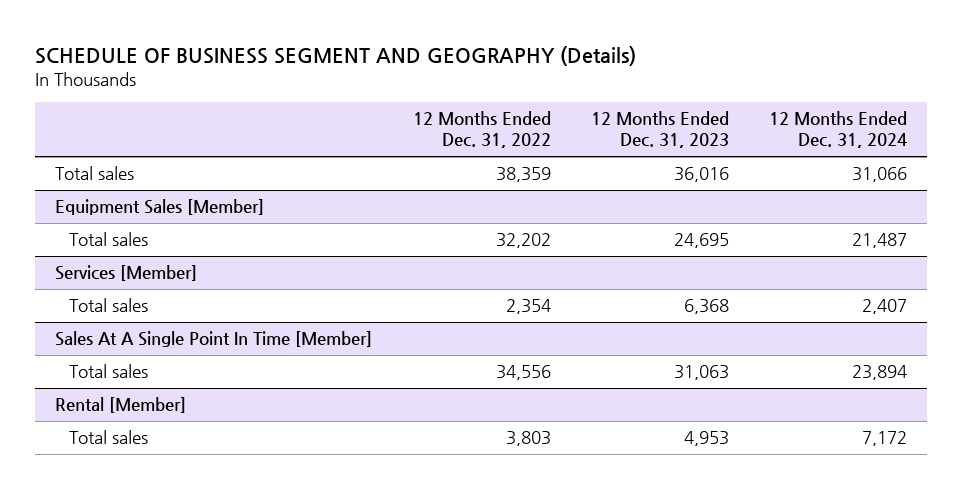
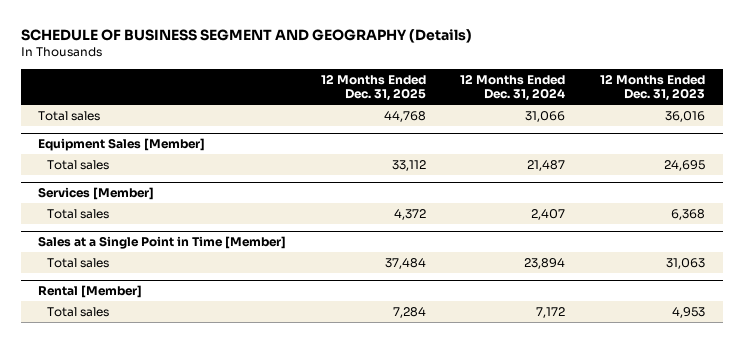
- | 12 Months Ended Dec. 31, 2022 | 12 Months Ended Dec. 31, 2023 | 12 Months Ended Dec. 31, 2024
+ | 12 Months Ended Dec. 31, 2025 | 12 Months Ended Dec. 31, 2024 | 12 Months Ended Dec. 31, 2023
- Sales At A Single Point In Time [Member]
+ Sales at a Single Point in Time [Member]

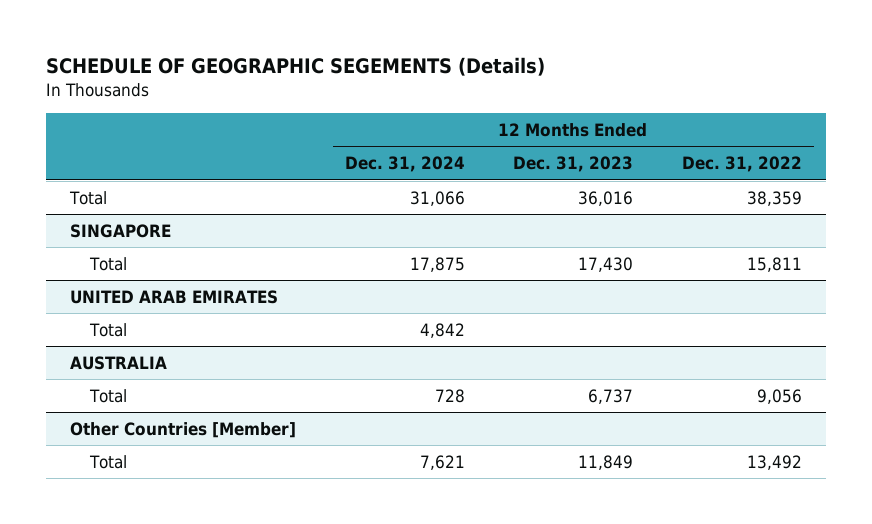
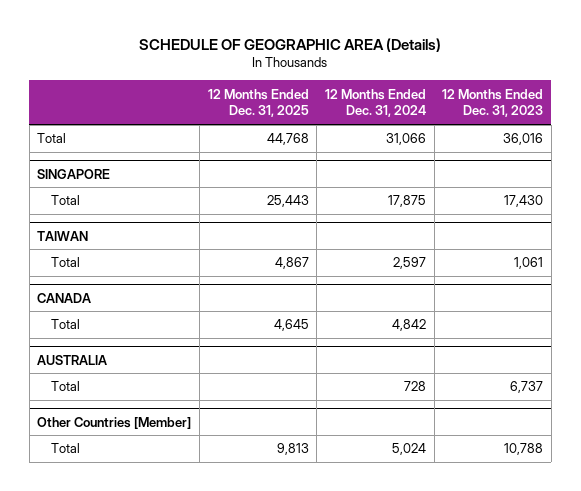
- SCHEDULE OF GEOGRAPHIC SEGEMENTS (Details)
+ SCHEDULE OF GEOGRAPHIC AREA (Details)
- | 12 Months Ended Dec. 31, 2024 | 12 Months Ended Dec. 31, 2023 | 12 Months Ended Dec. 31, 2022
+ | 12 Months Ended Dec. 31, 2025 | 12 Months Ended Dec. 31, 2024 | 12 Months Ended Dec. 31, 2023
- UNITED ARAB EMIRATES
+ TAIWAN
+ Total | 4,867 | 2,597 | 1,061
+ CANADA
@ Other Countries [Member]
- Total | 7,621 | 11,849 | 13,492
+ Total | 9,813 | 5,024 | 10,788

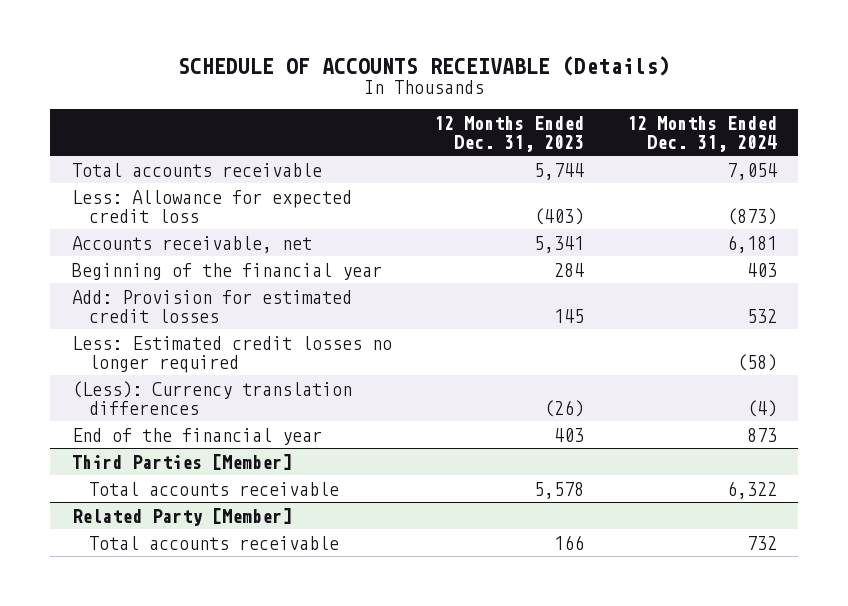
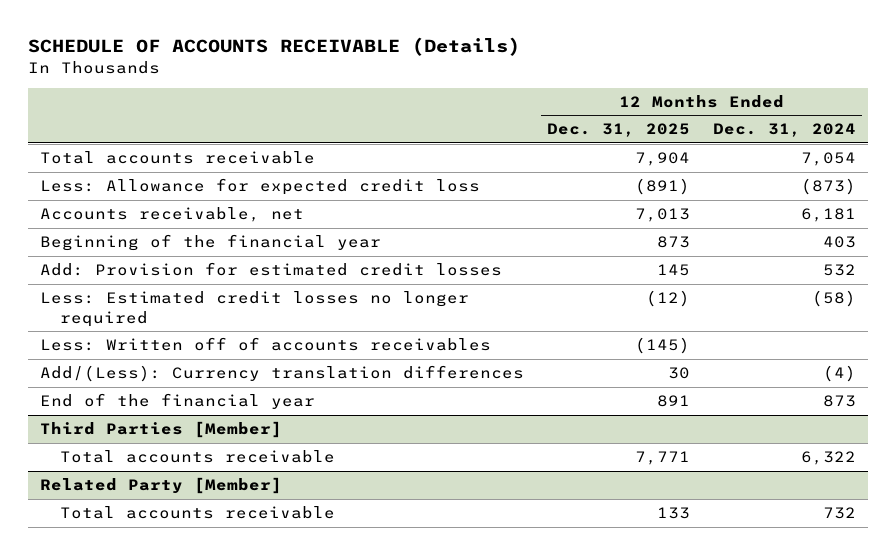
- | 12 Months Ended Dec. 31, 2023 | 12 Months Ended Dec. 31, 2024
+ | 12 Months Ended Dec. 31, 2025 | 12 Months Ended Dec. 31, 2024
- (Less): Currency translation differences | (26) | (4)
+ Less: Written off of accounts receivables | (145) |
+ Add/(Less): Currency translation differences | 30 | (4)

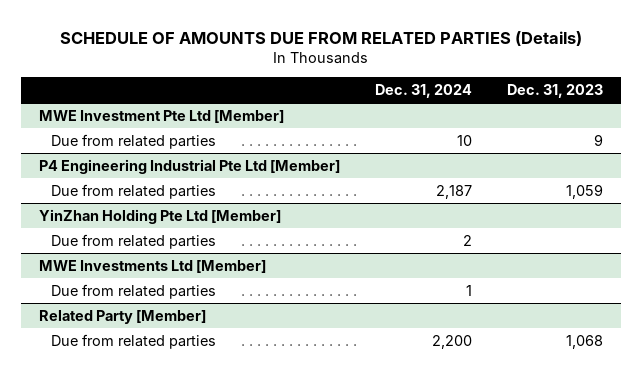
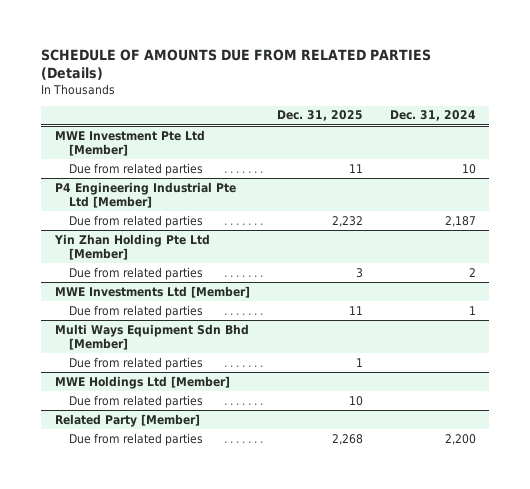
- | Dec. 31, 2024 | Dec. 31, 2023
+ | Dec. 31, 2025 | Dec. 31, 2024
- YinZhan Holding Pte Ltd [Member]
+ Yin Zhan Holding Pte Ltd [Member]
+ Multi Ways Equipment Sdn Bhd [Member]
+ Due from related parties | 1 |
+ MWE Holdings Ltd [Member]
+ Due from related parties | 10 |

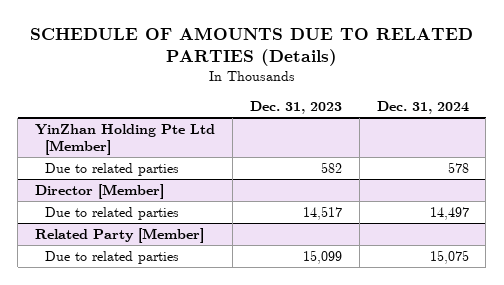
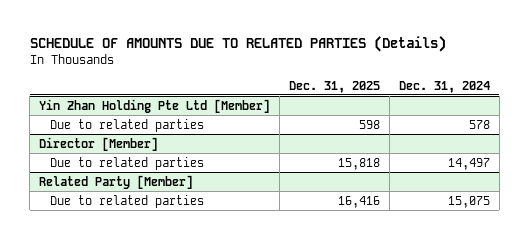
- | Dec. 31, 2023 | Dec. 31, 2024
+ | Dec. 31, 2025 | Dec. 31, 2024
- YinZhan Holding Pte Ltd [Member]
+ Yin Zhan Holding Pte Ltd [Member]

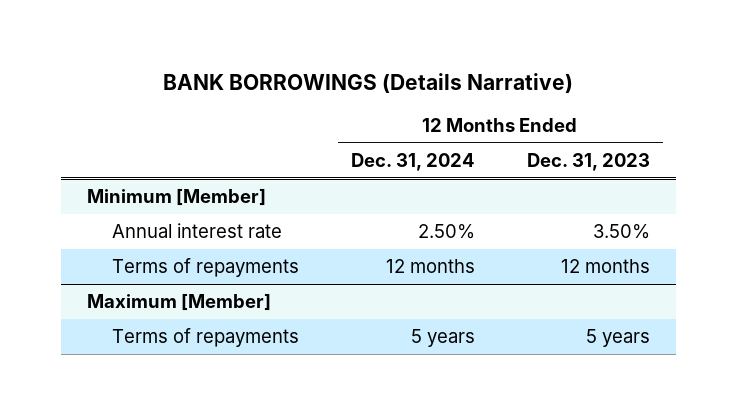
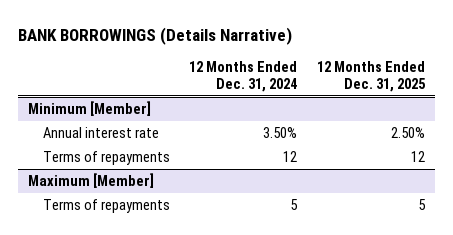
- | 12 Months Ended Dec. 31, 2024 | 12 Months Ended Dec. 31, 2023
+ | 12 Months Ended Dec. 31, 2024 | 12 Months Ended Dec. 31, 2025
@ Minimum [Member]
- Annual interest rate | 2.50% | 3.50%
- Terms of repayments | 12 months | 12 months
+ Annual interest rate | 3.50% | 2.50%
+ Terms of repayments | 12 | 12
@ Maximum [Member]
- Terms of repayments | 5 years | 5 years
+ Terms of repayments | 5 | 5

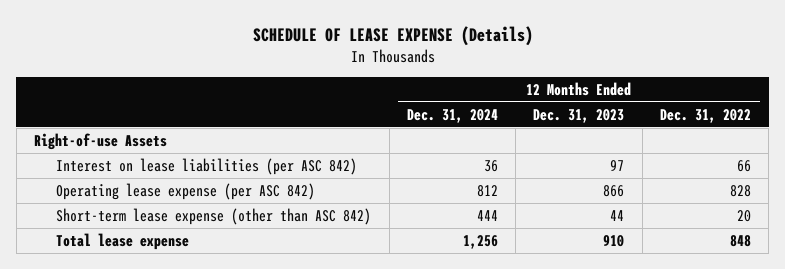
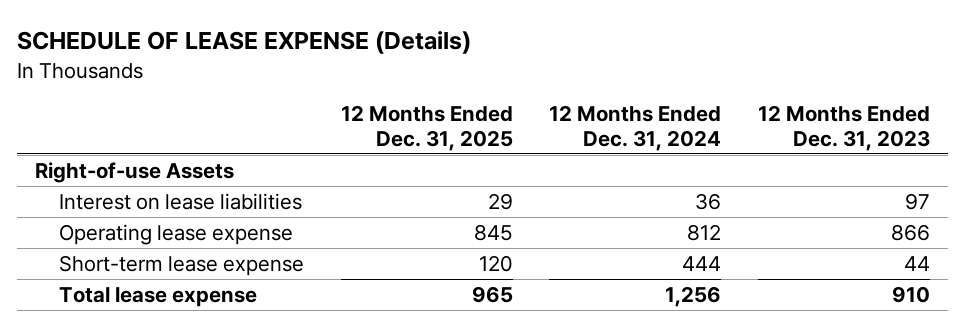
- | 12 Months Ended Dec. 31, 2024 | 12 Months Ended Dec. 31, 2023 | 12 Months Ended Dec. 31, 2022
+ | 12 Months Ended Dec. 31, 2025 | 12 Months Ended Dec. 31, 2024 | 12 Months Ended Dec. 31, 2023
- Interest on lease liabilities (per ASC 842) | 36 | 97 | 66
- Operating lease expense (per ASC 842) | 812 | 866 | 828
- Short-term lease expense (other than ASC 842) | 444 | 44 | 20
+ Interest on lease liabilities | 29 | 36 | 97
+ Operating lease expense | 845 | 812 | 866
+ Short-term lease expense | 120 | 444 | 44

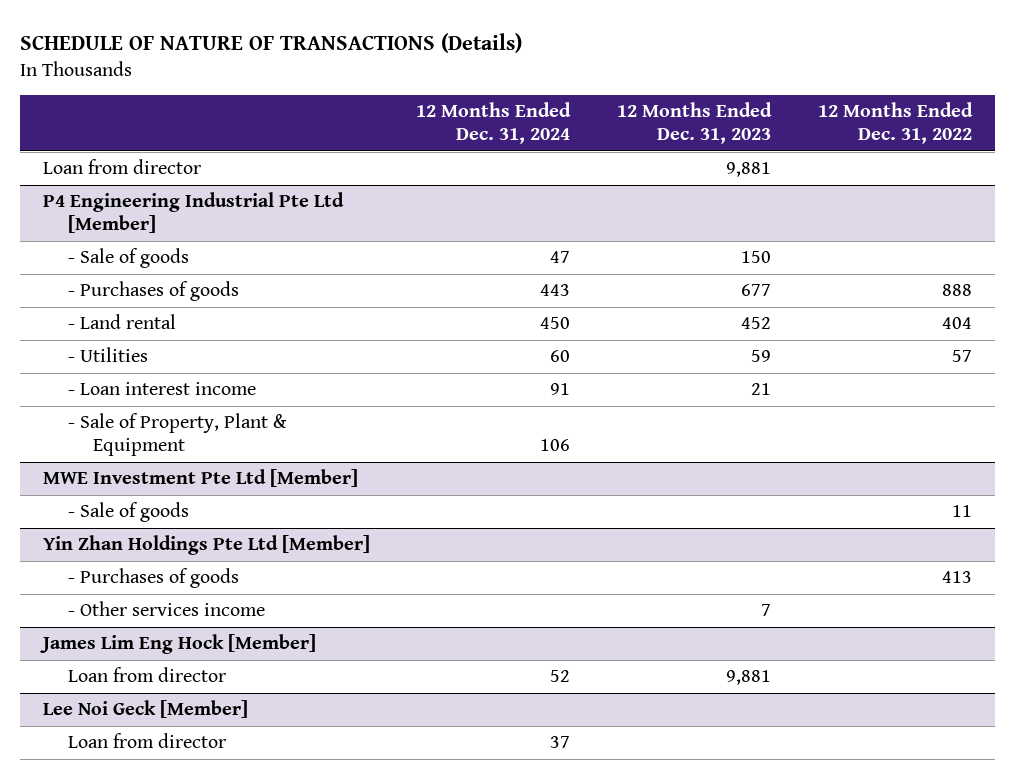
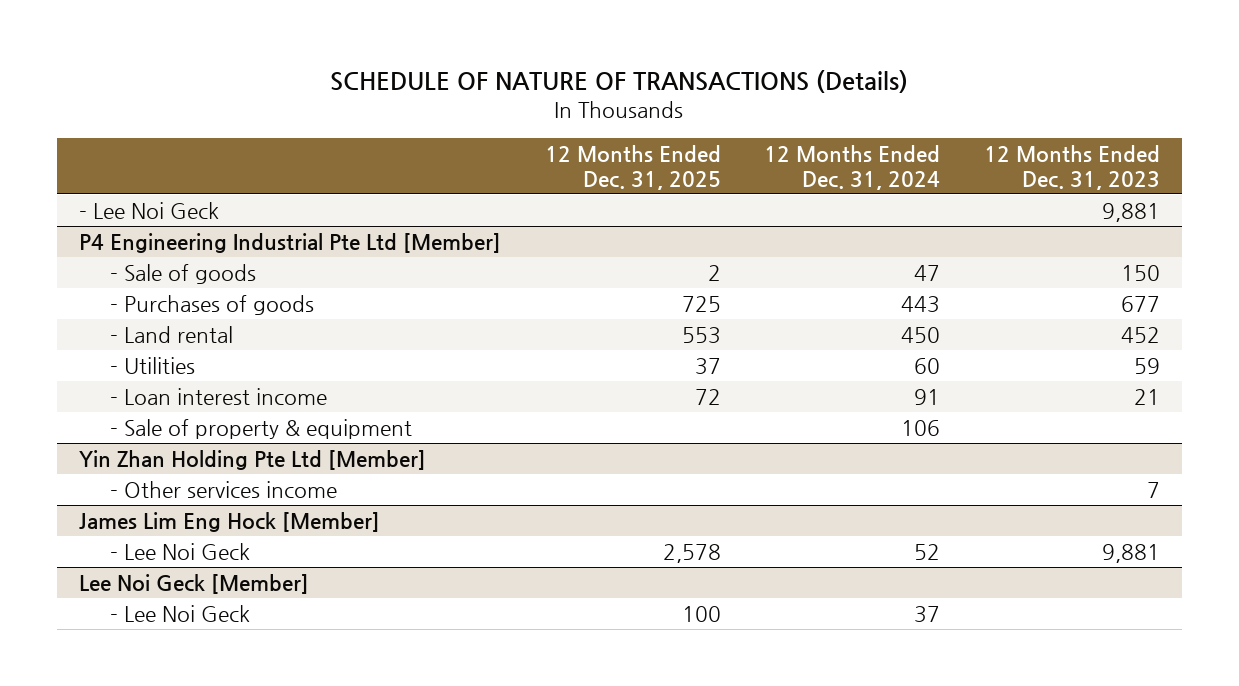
- | 12 Months Ended Dec. 31, 2024 | 12 Months Ended Dec. 31, 2023 | 12 Months Ended Dec. 31, 2022
+ | 12 Months Ended Dec. 31, 2025 | 12 Months Ended Dec. 31, 2024 | 12 Months Ended Dec. 31, 2023
- Loan from director | | 9,881 |
+ - Lee Noi Geck | | | 9,881
@ P4 Engineering Industrial Pte Ltd [Member]
- - Sale of Property, Plant & Equipment | 106 | |
- MWE Investment Pte Ltd [Member]
- - Sale of goods | | | 11
- Yin Zhan Holdings Pte Ltd [Member]
- - Purchases of goods | | | 413
@ P4 Engineering Industrial Pte Ltd [Member]
+ - Sale of property & equipment | | 106 |
+ Yin Zhan Holding Pte Ltd [Member]
@ James Lim Eng Hock [Member]
- Loan from director | 52 | 9,881 |
+ - Lee Noi Geck | 2,578 | 52 | 9,881
@ Lee Noi Geck [Member]
- Loan from director | 37 | |
+ - Lee Noi Geck | 100 | 37 |

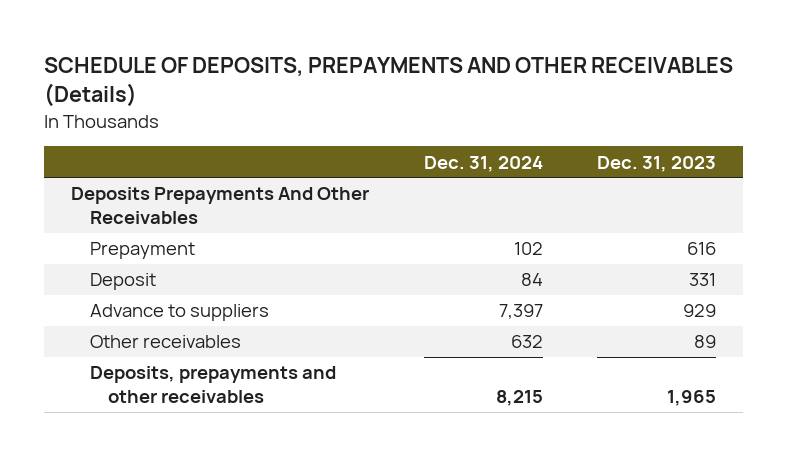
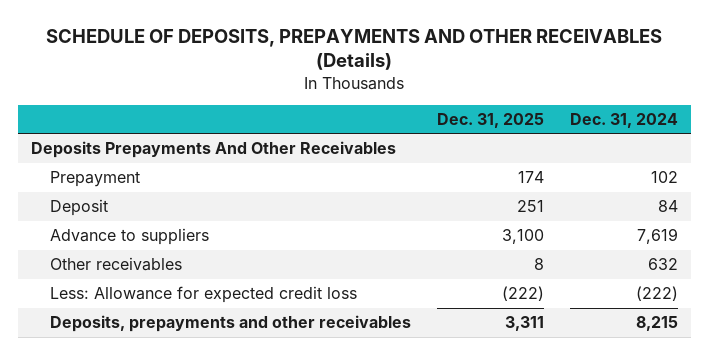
- | Dec. 31, 2024 | Dec. 31, 2023
+ | Dec. 31, 2025 | Dec. 31, 2024
- Advance to suppliers | 7,397 | 929
+ Advance to suppliers | 3,100 | 7,619
+ Less: Allowance for expected credit loss | (222) | (222)

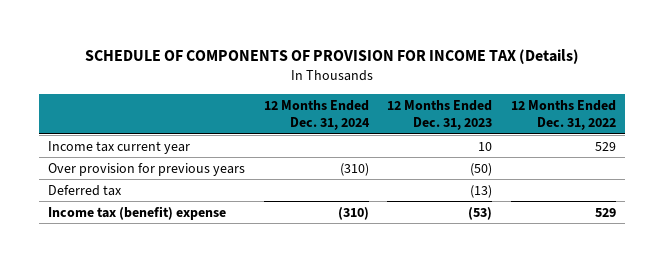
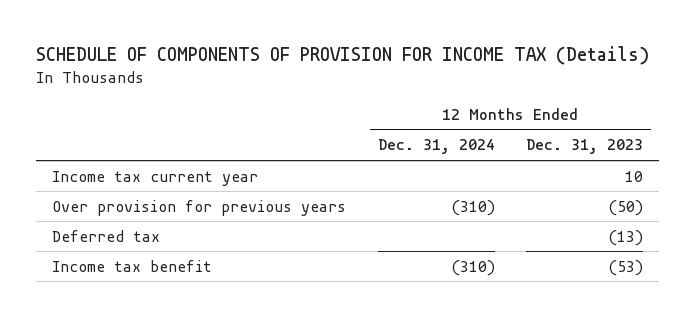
- | 12 Months Ended Dec. 31, 2024 | 12 Months Ended Dec. 31, 2023 | 12 Months Ended Dec. 31, 2022
+ | 12 Months Ended Dec. 31, 2024 | 12 Months Ended Dec. 31, 2023
- Income tax (benefit) expense | (310) | (53) | 529
+ Income tax benefit | (310) | (53)

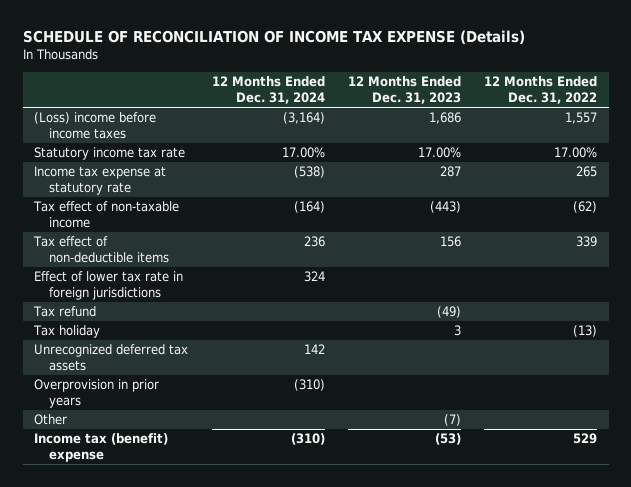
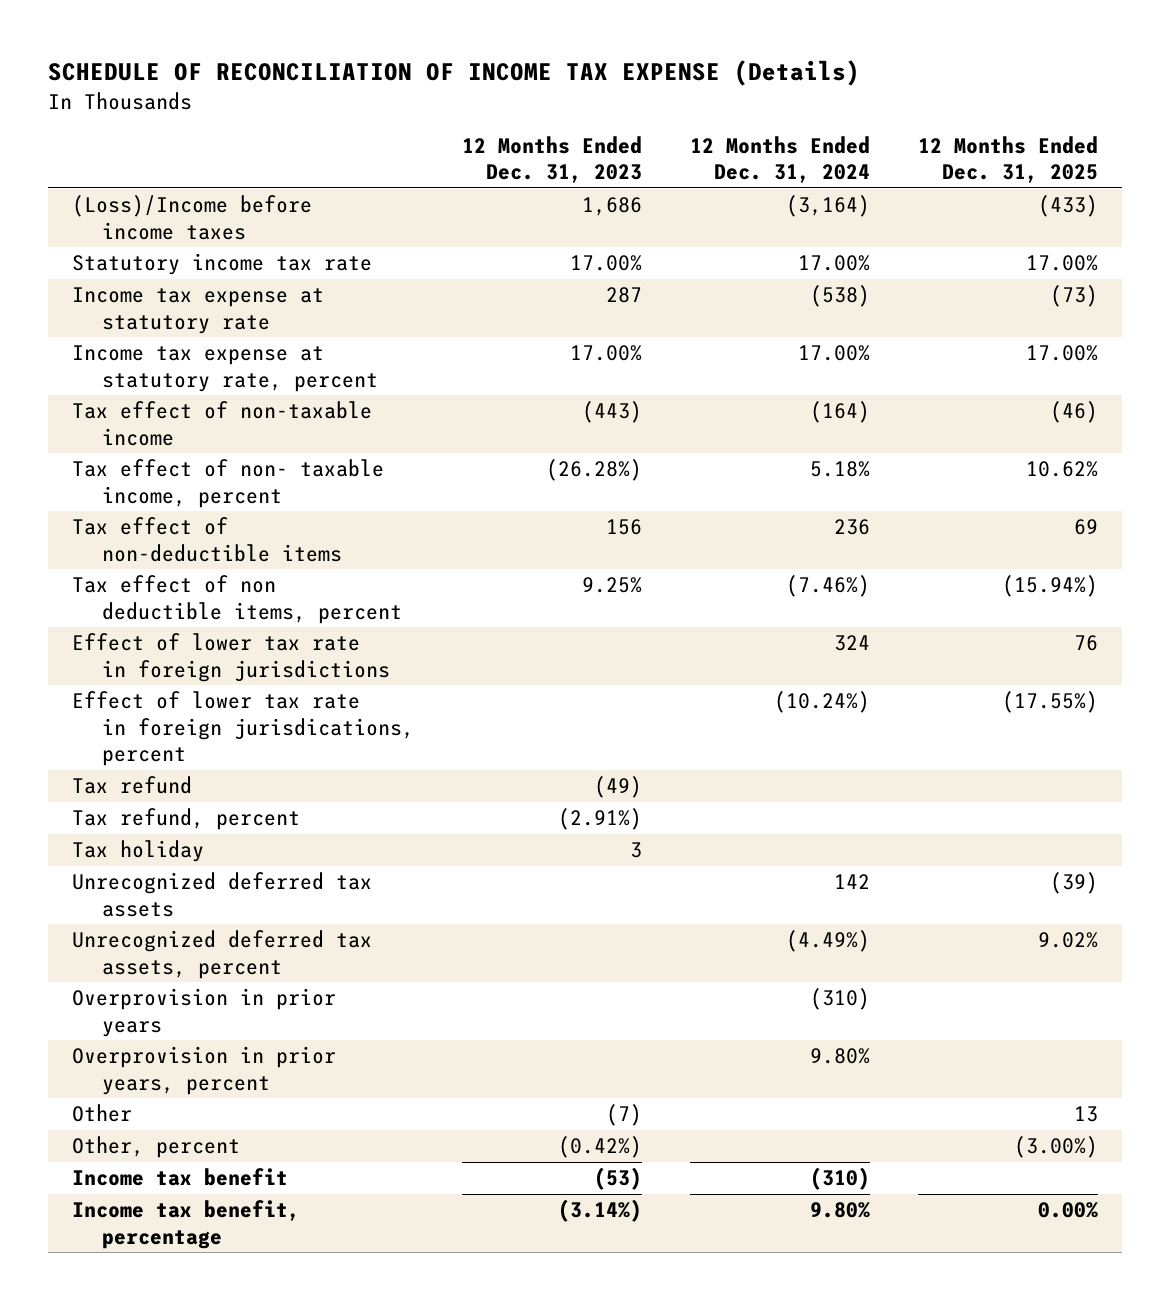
- | 12 Months Ended Dec. 31, 2024 | 12 Months Ended Dec. 31, 2023 | 12 Months Ended Dec. 31, 2022
+ | 12 Months Ended Dec. 31, 2023 | 12 Months Ended Dec. 31, 2024 | 12 Months Ended Dec. 31, 2025
- (Loss) income before income taxes | (3,164) | 1,686 | 1,557
+ (Loss)/Income before income taxes | 1,686 | (3,164) | (433)
+ Income tax expense at statutory rate, percent | 17.00% | 17.00% | 17.00%
+ Tax effect of non- taxable income, percent | (26.28%) | 5.18% | 10.62%
+ Tax effect of non deductible items, percent | 9.25% | (7.46%) | (15.94%)
+ Effect of lower tax rate in foreign jurisdications, percent | | (10.24%) | (17.55%)
+ Tax refund, percent | (2.91%) | |
+ Unrecognized deferred tax assets, percent | | (4.49%) | 9.02%
+ Overprovision in prior years, percent | | 9.80% |
- Income tax (benefit) expense | (310) | (53) | 529
+ Other, percent | (0.42%) | | (3.00%)
+ Income tax benefit | (53) | (310) |
+ Income tax benefit, percentage | (3.14%) | 9.80% | 0.00%

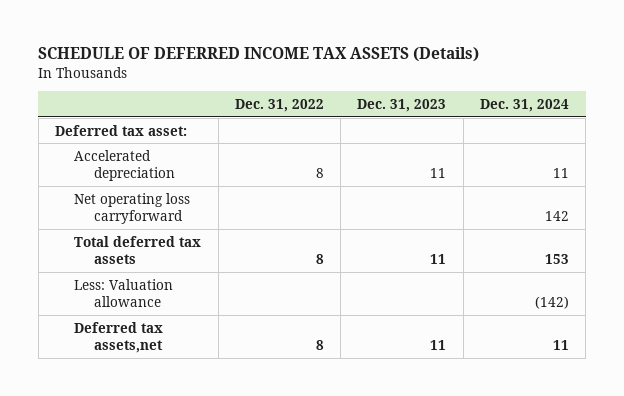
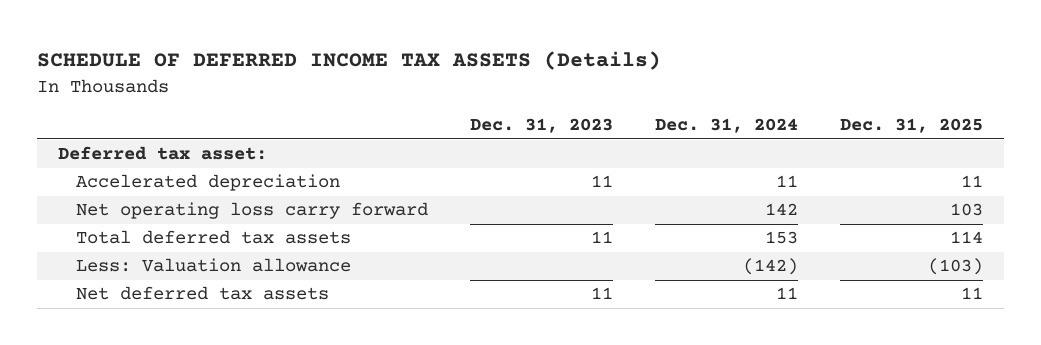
- | Dec. 31, 2022 | Dec. 31, 2023 | Dec. 31, 2024
+ | Dec. 31, 2023 | Dec. 31, 2024 | Dec. 31, 2025
- Net operating loss carryforward | | | 142
+ Net operating loss carry forward | | 142 | 103
- Deferred tax assets,net | 8 | 11 | 11
+ Net deferred tax assets | 11 | 11 | 11

